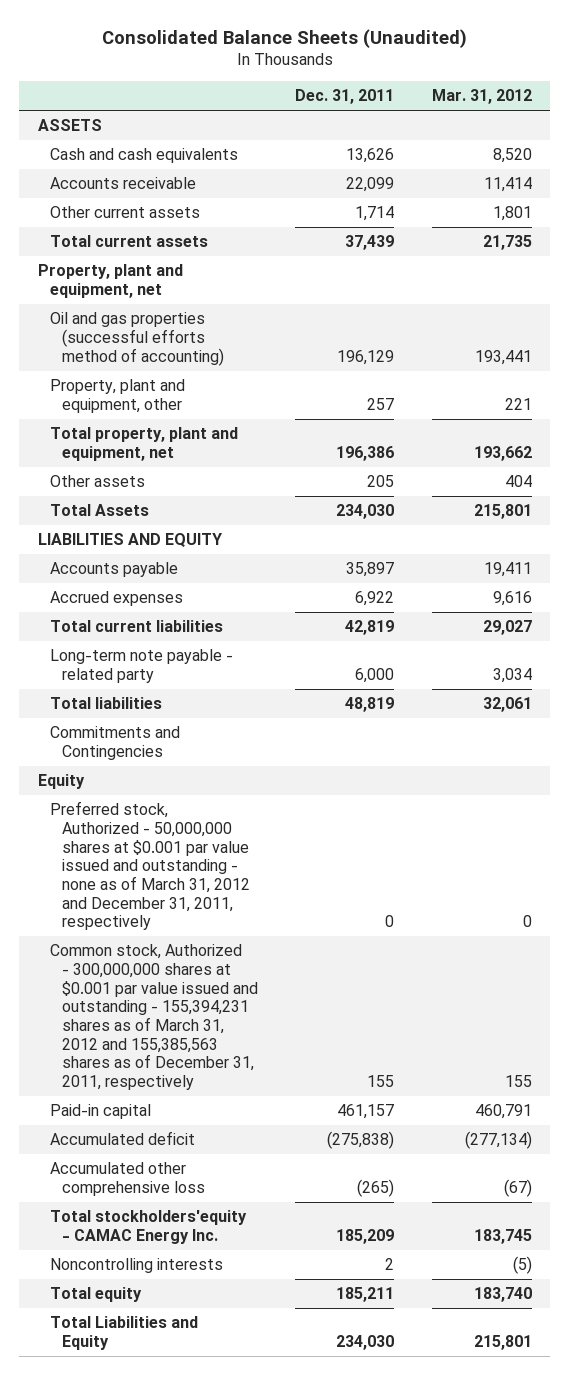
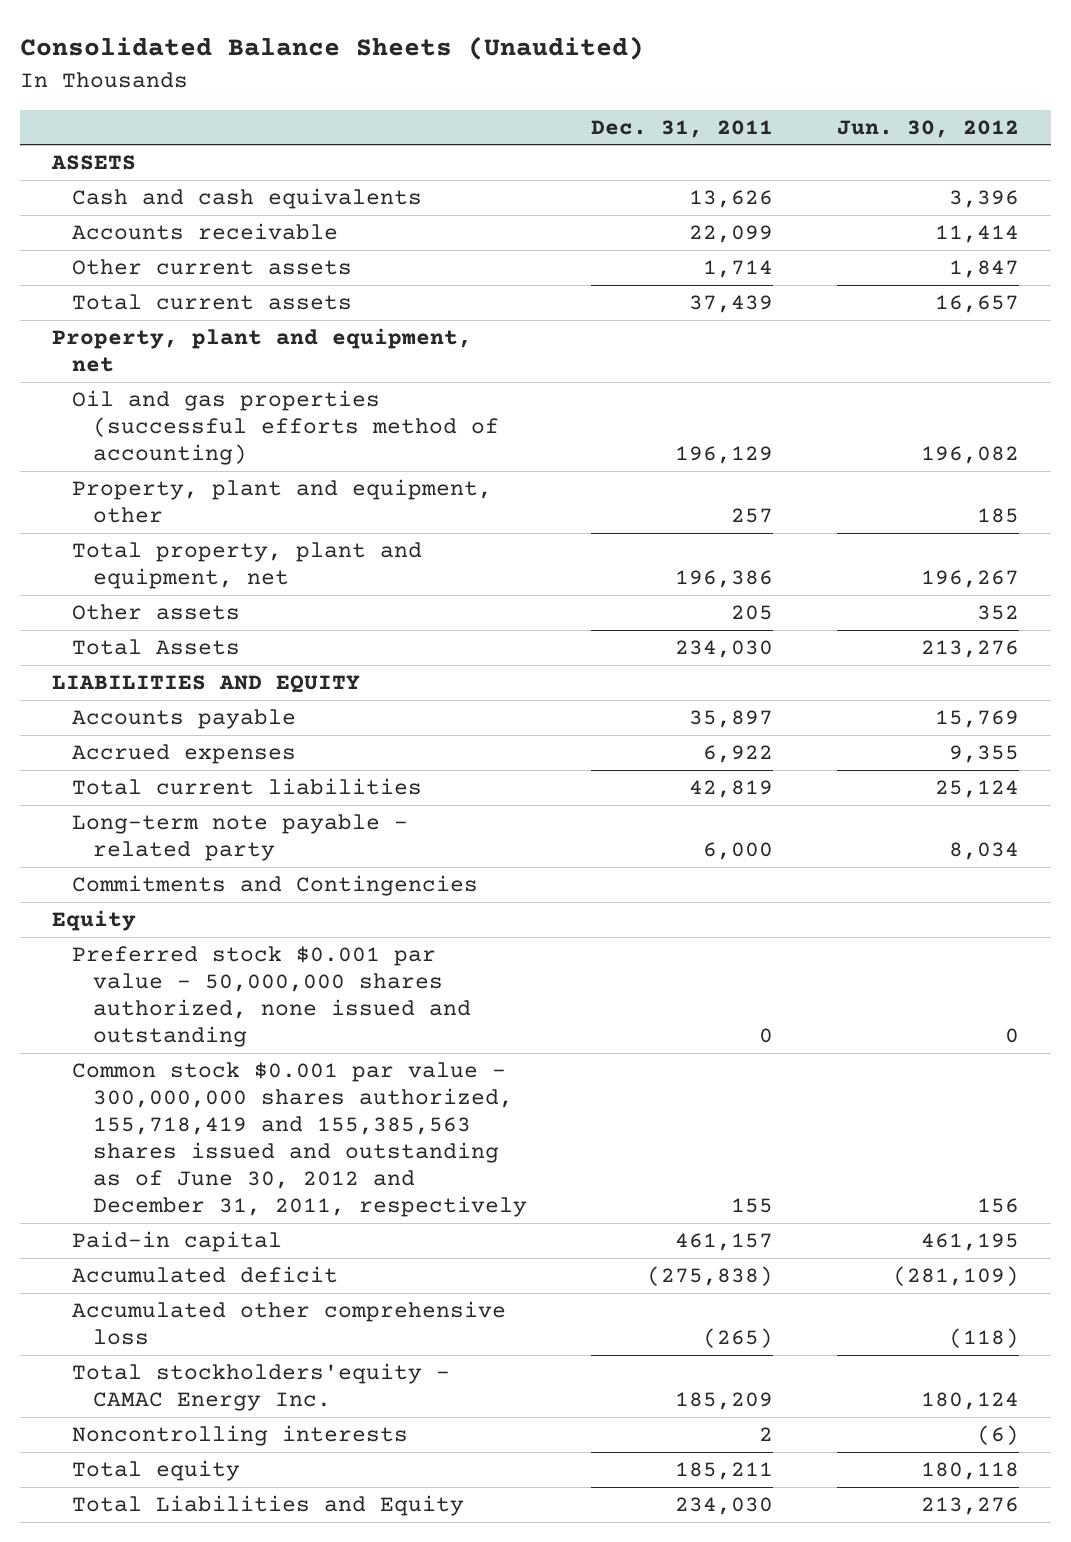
- | Dec. 31, 2011 | Mar. 31, 2012
+ | Dec. 31, 2011 | Jun. 30, 2012
- Total liabilities | 48,819 | 32,061
- Preferred stock, Authorized - 50,000,000 shares at $0.001 par value issued and outstanding - none as of March 31, 2012 and December 31, 2011, respectively | 0 | 0
- Common stock, Authorized - 300,000,000 shares at $0.001 par value issued and outstanding - 155,394,231 shares as of March 31, 2012 and 155,385,563 shares as of December 31, 2011, respectively | 155 | 155
+ Preferred stock $0.001 par value - 50,000,000 shares authorized, none issued and outstanding | 0 | 0
+ Common stock $0.001 par value - 300,000,000 shares authorized, 155,718,419 and 155,385,563 shares issued and outstanding as of June 30, 2012 and December 31, 2011, respectively | 155 | 156

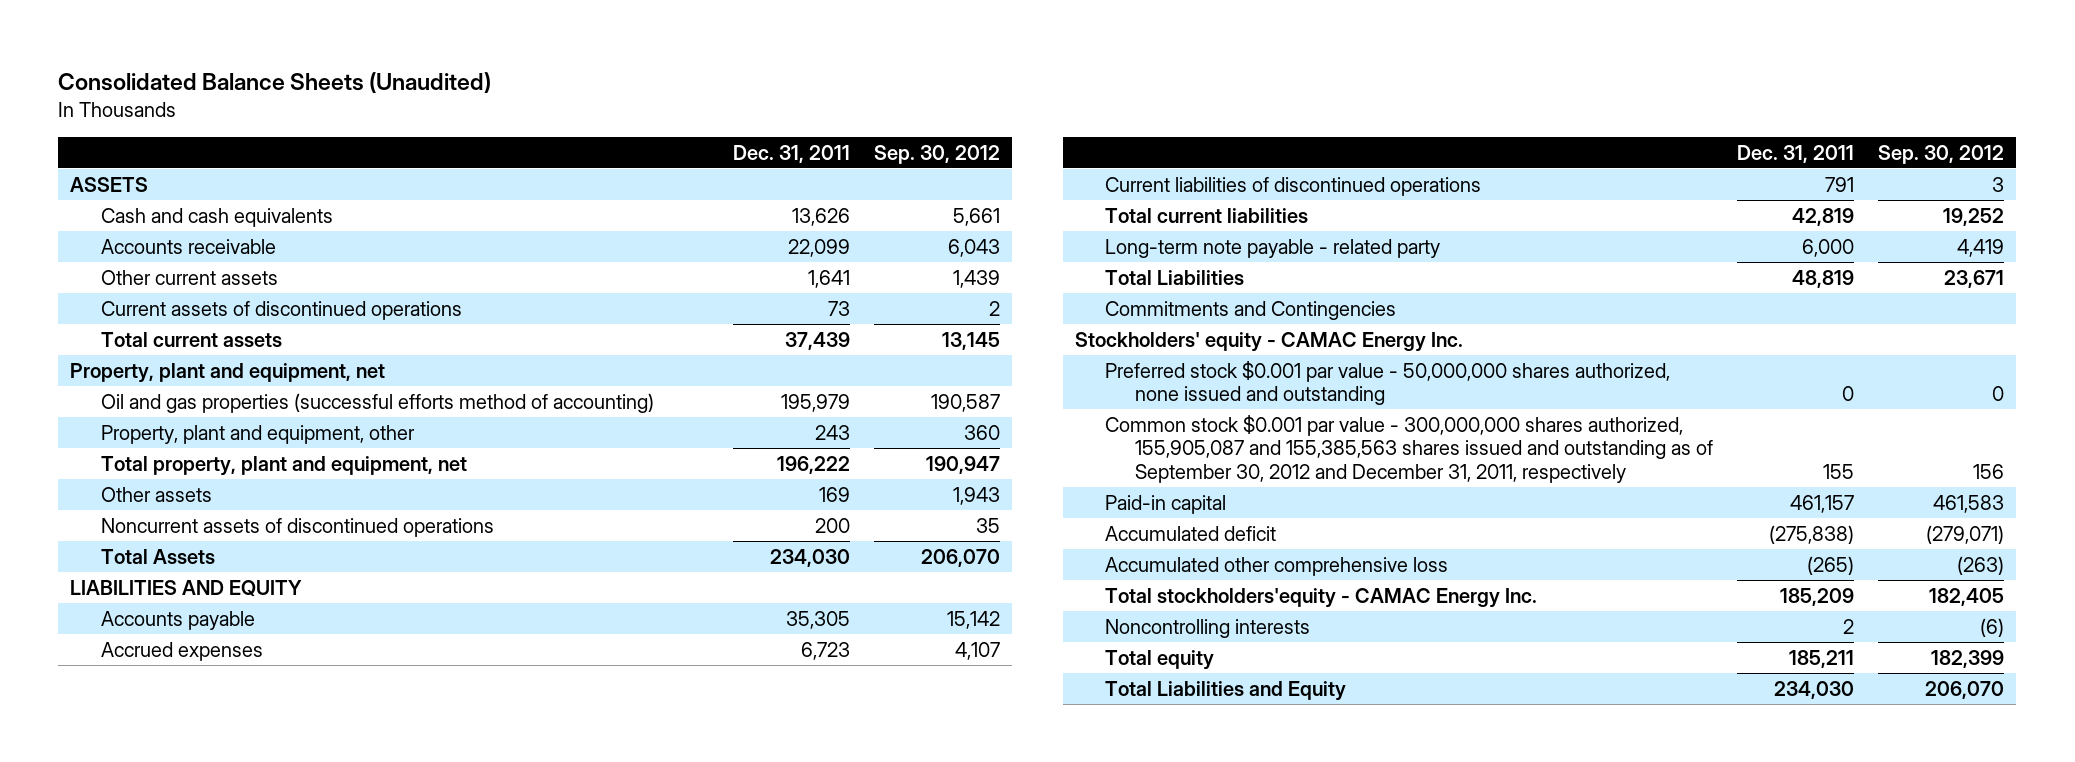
- | Dec. 31, 2011 | Jun. 30, 2012
+ | Dec. 31, 2011 | Sep. 30, 2012
- Other current assets | 1,714 | 1,847
+ Other current assets | 1,641 | 1,439
+ Current assets of discontinued operations | 73 | 2
- Oil and gas properties (successful efforts method of accounting) | 196,129 | 196,082
- Property, plant and equipment, other | 257 | 185
- Total property, plant and equipment, net | 196,386 | 196,267
- Other assets | 205 | 352
+ Oil and gas properties (successful efforts method of accounting) | 195,979 | 190,587
+ Property, plant and equipment, other | 243 | 360
+ Total property, plant and equipment, net | 196,222 | 190,947
+ Other assets | 169 | 1,943
+ Noncurrent assets of discontinued operations | 200 | 35
- Accounts payable | 35,897 | 15,769
- Accrued expenses | 6,922 | 9,355
+ Accounts payable | 35,305 | 15,142
+ Accrued expenses | 6,723 | 4,107
+ Current liabilities of discontinued operations | 791 | 3
+ Total Liabilities | 48,819 | 23,671
- Equity
+ Stockholders' equity - CAMAC Energy Inc.
- Common stock $0.001 par value - 300,000,000 shares authorized, 155,718,419 and 155,385,563 shares issued and outstanding as of June 30, 2012 and December 31, 2011, respectively | 155 | 156
+ Common stock $0.001 par value - 300,000,000 shares authorized, 155,905,087 and 155,385,563 shares issued and outstanding as of September 30, 2012 and December 31, 2011, respectively | 155 | 156

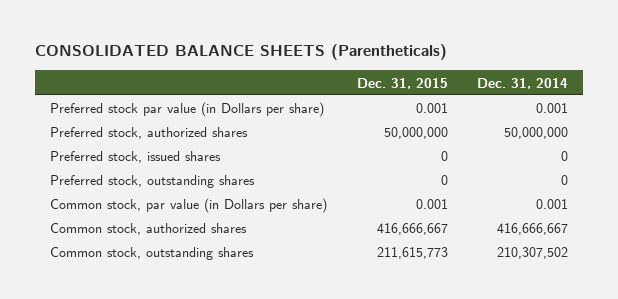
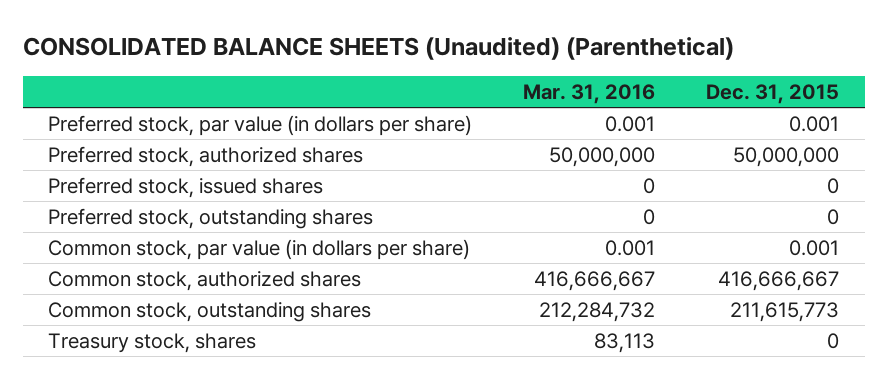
- CONSOLIDATED BALANCE SHEETS (Parentheticals)
+ CONSOLIDATED BALANCE SHEETS (Unaudited) (Parenthetical)
- | Dec. 31, 2015 | Dec. 31, 2014
+ | Mar. 31, 2016 | Dec. 31, 2015
- Preferred stock par value (in Dollars per share) | 0.001 | 0.001
+ Preferred stock, par value (in dollars per share) | 0.001 | 0.001
- Common stock, par value (in Dollars per share) | 0.001 | 0.001
+ Common stock, par value (in dollars per share) | 0.001 | 0.001
+ Treasury stock, shares | 83,113 | 0

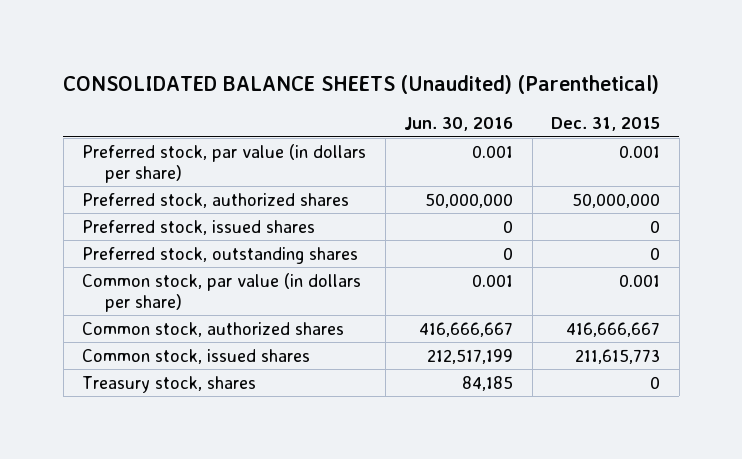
- | Mar. 31, 2016 | Dec. 31, 2015
+ | Jun. 30, 2016 | Dec. 31, 2015
- Common stock, outstanding shares | 212,284,732 | 211,615,773
+ Common stock, issued shares | 212,517,199 | 211,615,773

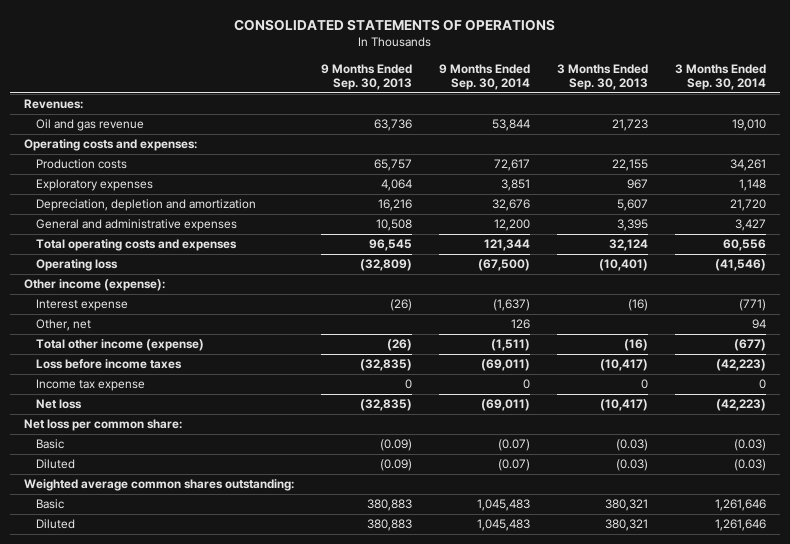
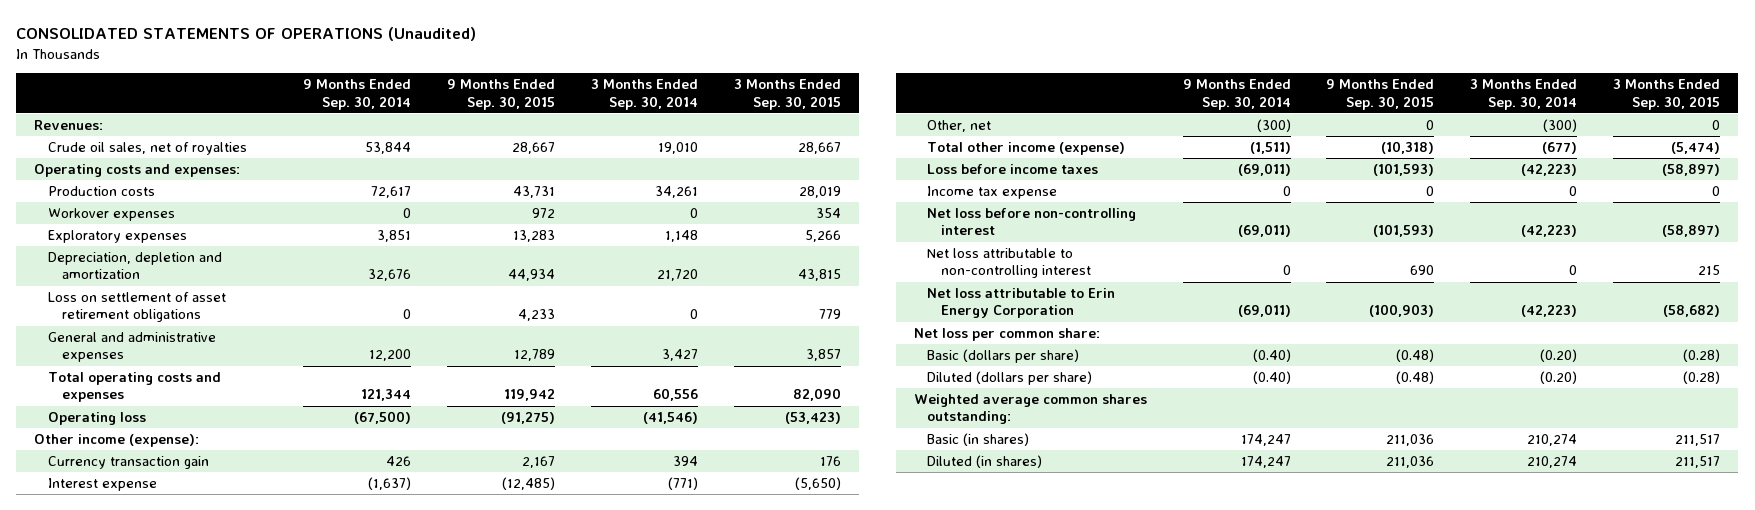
- CONSOLIDATED STATEMENTS OF OPERATIONS
+ CONSOLIDATED STATEMENTS OF OPERATIONS (Unaudited)
- | 9 Months Ended Sep. 30, 2013 | 9 Months Ended Sep. 30, 2014 | 3 Months Ended Sep. 30, 2013 | 3 Months Ended Sep. 30, 2014
+ | 9 Months Ended Sep. 30, 2014 | 9 Months Ended Sep. 30, 2015 | 3 Months Ended Sep. 30, 2014 | 3 Months Ended Sep. 30, 2015
- Oil and gas revenue | 63,736 | 53,844 | 21,723 | 19,010
+ Crude oil sales, net of royalties | 53,844 | 28,667 | 19,010 | 28,667
+ Workover expenses | 0 | 972 | 0 | 354
+ Loss on settlement of asset retirement obligations | 0 | 4,233 | 0 | 779
+ Currency transaction gain | 426 | 2,167 | 394 | 176
- Other, net | | 126 | | 94
+ Other, net | (300) | 0 | (300) | 0
- Net loss | (32,835) | (69,011) | (10,417) | (42,223)
+ Net loss before non-controlling interest | (69,011) | (101,593) | (42,223) | (58,897)
+ Net loss attributable to non-controlling interest | 0 | 690 | 0 | 215
+ Net loss attributable to Erin Energy Corporation | (69,011) | (100,903) | (42,223) | (58,682)
- Basic | (0.09) | (0.07) | (0.03) | (0.03)
- Diluted | (0.09) | (0.07) | (0.03) | (0.03)
+ Basic (dollars per share) | (0.40) | (0.48) | (0.20) | (0.28)
+ Diluted (dollars per share) | (0.40) | (0.48) | (0.20) | (0.28)
- Basic | 380,883 | 1,045,483 | 380,321 | 1,261,646
- Diluted | 380,883 | 1,045,483 | 380,321 | 1,261,646
+ Basic (in shares) | 174,247 | 211,036 | 210,274 | 211,517
+ Diluted (in shares) | 174,247 | 211,036 | 210,274 | 211,517

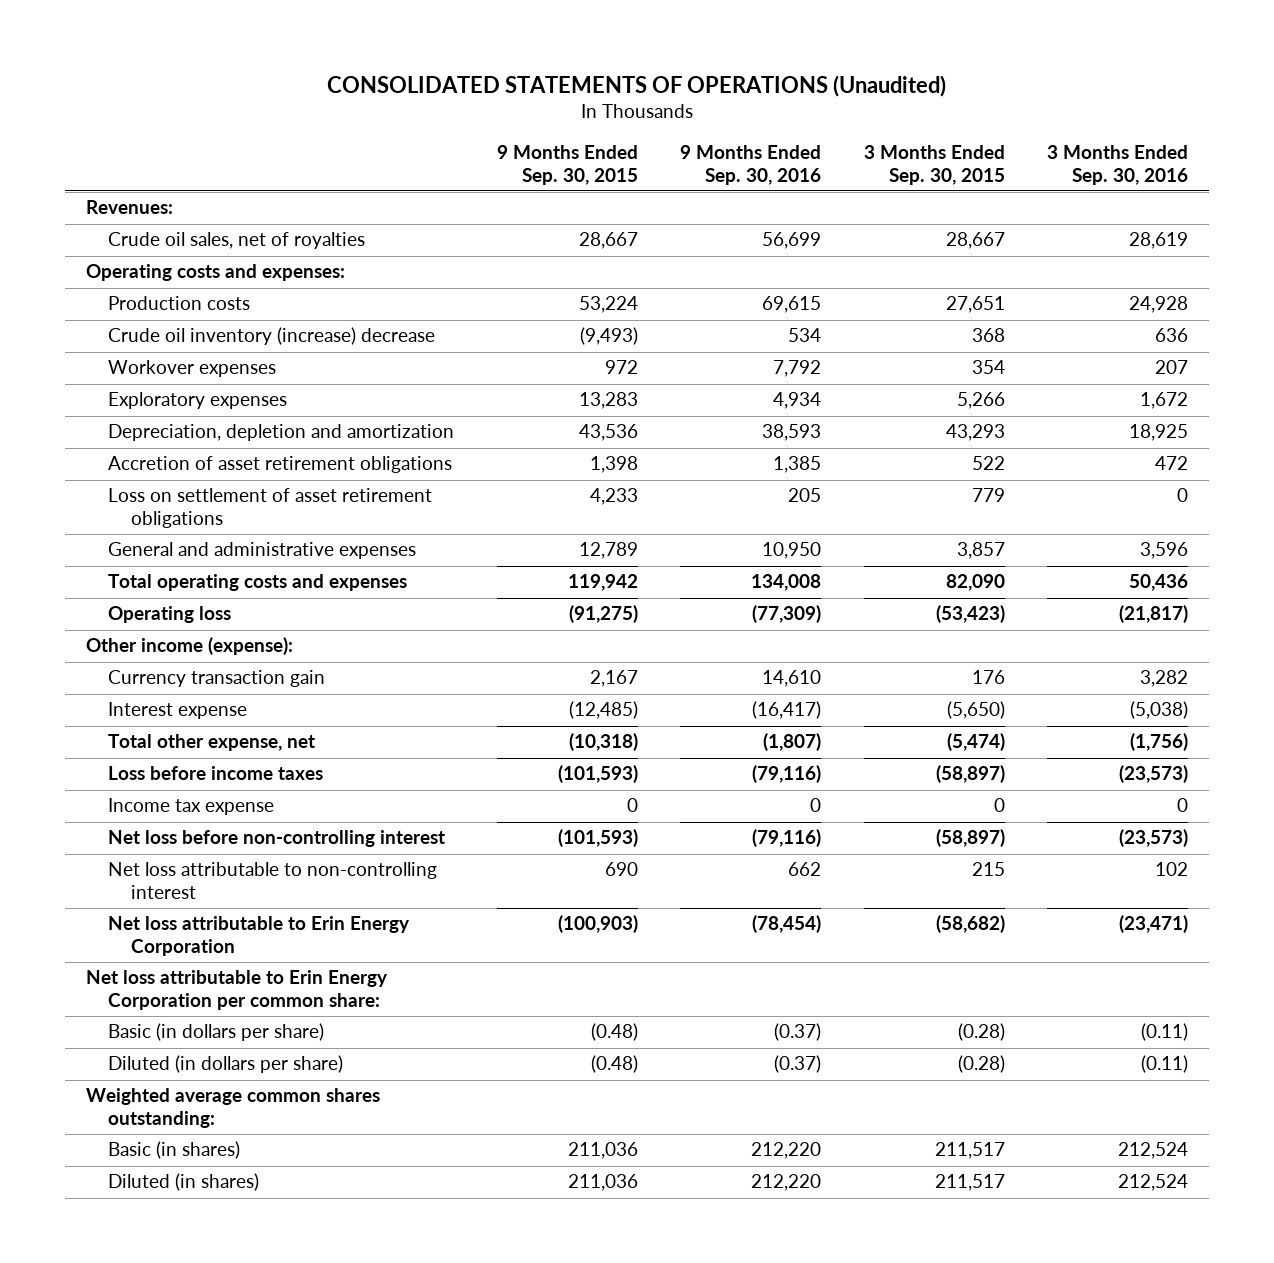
- | 9 Months Ended Sep. 30, 2014 | 9 Months Ended Sep. 30, 2015 | 3 Months Ended Sep. 30, 2014 | 3 Months Ended Sep. 30, 2015
+ | 9 Months Ended Sep. 30, 2015 | 9 Months Ended Sep. 30, 2016 | 3 Months Ended Sep. 30, 2015 | 3 Months Ended Sep. 30, 2016
- Production costs | 72,617 | 43,731 | 34,261 | 28,019
+ Production costs | 53,224 | 69,615 | 27,651 | 24,928
+ Crude oil inventory (increase) decrease | (9,493) | 534 | 368 | 636
- Depreciation, depletion and amortization | 32,676 | 44,934 | 21,720 | 43,815
+ Depreciation, depletion and amortization | 43,536 | 38,593 | 43,293 | 18,925
+ Accretion of asset retirement obligations | 1,398 | 1,385 | 522 | 472
- Other, net | (300) | 0 | (300) | 0
- Total other income (expense) | (1,511) | (10,318) | (677) | (5,474)
+ Total other expense, net | (10,318) | (1,807) | (5,474) | (1,756)
- Net loss per common share:
- Basic (dollars per share) | (0.40) | (0.48) | (0.20) | (0.28)
- Diluted (dollars per share) | (0.40) | (0.48) | (0.20) | (0.28)
+ Net loss attributable to Erin Energy Corporation per common share:
+ Basic (in dollars per share) | (0.48) | (0.37) | (0.28) | (0.11)
+ Diluted (in dollars per share) | (0.48) | (0.37) | (0.28) | (0.11)

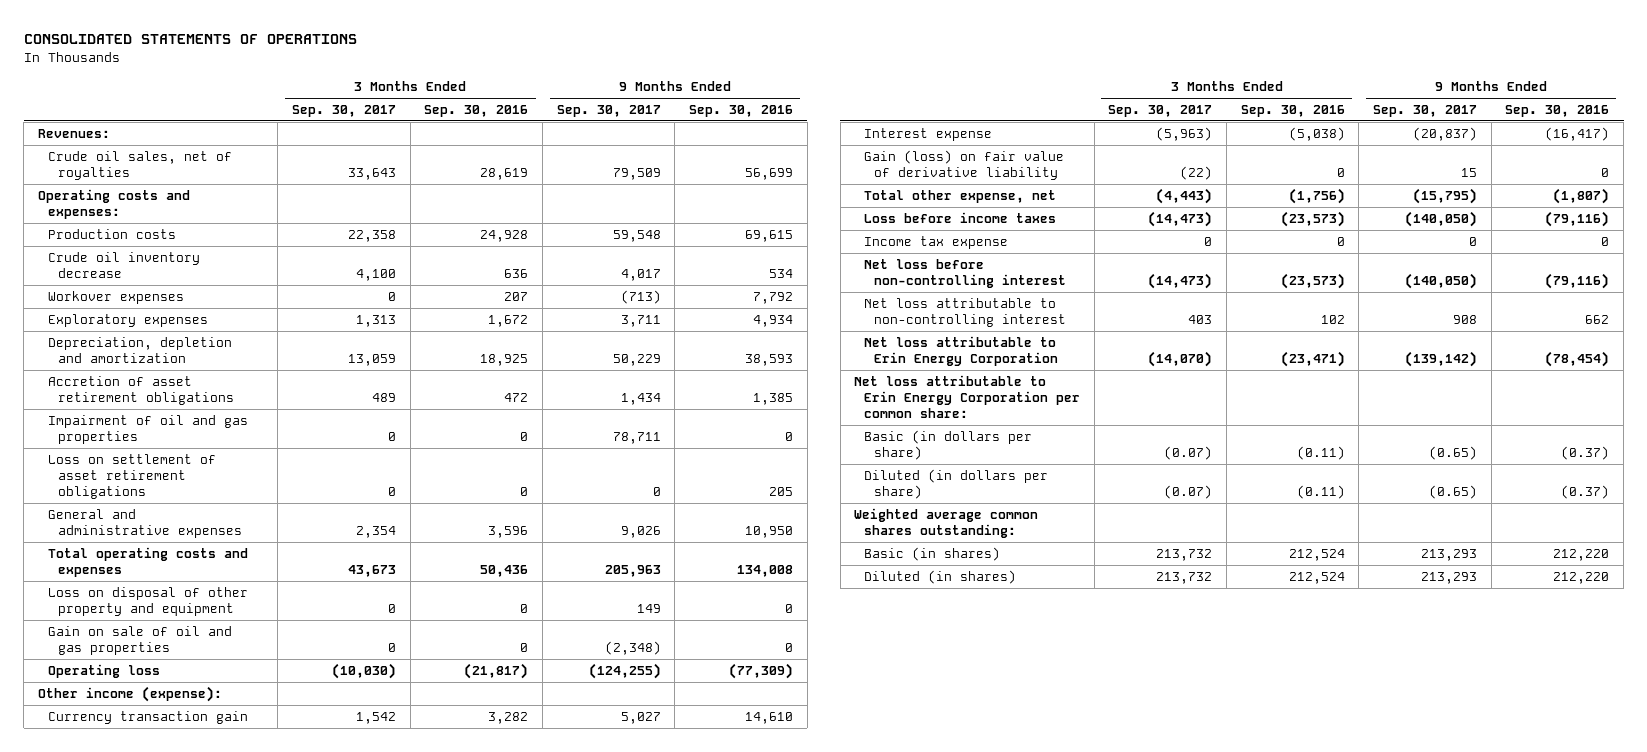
- CONSOLIDATED STATEMENTS OF OPERATIONS (Unaudited)
+ CONSOLIDATED STATEMENTS OF OPERATIONS
- | 9 Months Ended Sep. 30, 2015 | 9 Months Ended Sep. 30, 2016 | 3 Months Ended Sep. 30, 2015 | 3 Months Ended Sep. 30, 2016
+ | 3 Months Ended Sep. 30, 2017 | 3 Months Ended Sep. 30, 2016 | 9 Months Ended Sep. 30, 2017 | 9 Months Ended Sep. 30, 2016
- Crude oil inventory (increase) decrease | (9,493) | 534 | 368 | 636
+ Crude oil inventory decrease | 4,100 | 636 | 4,017 | 534
+ Impairment of oil and gas properties | 0 | 0 | 78,711 | 0
+ Loss on disposal of other property and equipment | 0 | 0 | 149 | 0
+ Gain on sale of oil and gas properties | 0 | 0 | (2,348) | 0
+ Gain (loss) on fair value of derivative liability | (22) | 0 | 15 | 0

